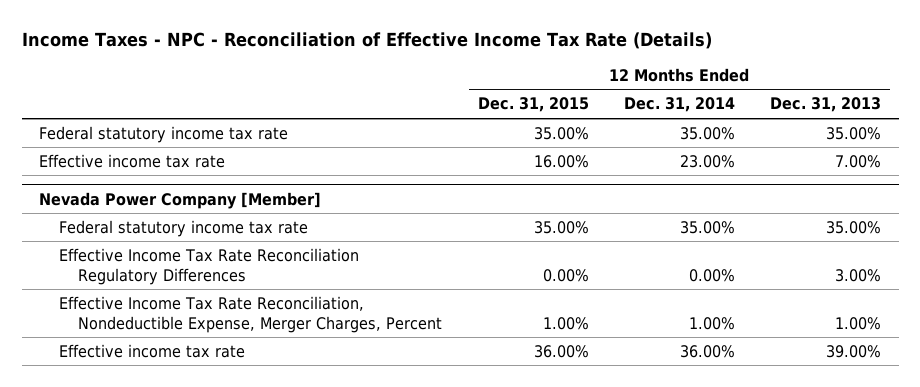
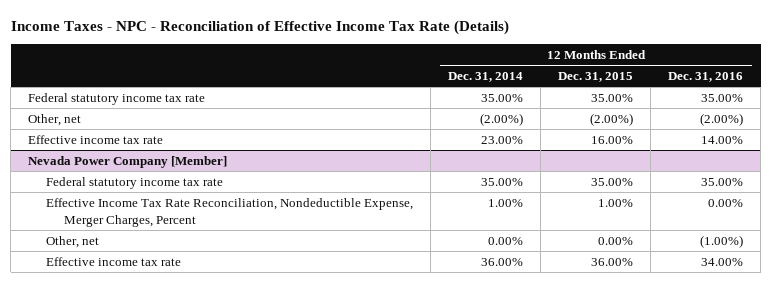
- | 12 Months Ended Dec. 31, 2015 | 12 Months Ended Dec. 31, 2014 | 12 Months Ended Dec. 31, 2013
+ | 12 Months Ended Dec. 31, 2014 | 12 Months Ended Dec. 31, 2015 | 12 Months Ended Dec. 31, 2016
+ Other, net | (2.00%) | (2.00%) | (2.00%)
@ Nevada Power Company [Member]
- Effective Income Tax Rate Reconciliation Regulatory Differences | 0.00% | 0.00% | 3.00%
+ Other, net | 0.00% | 0.00% | (1.00%)

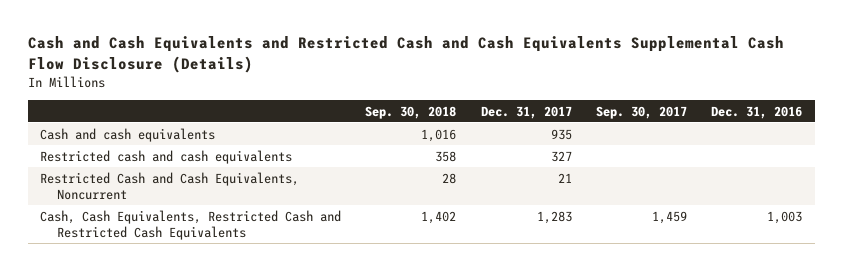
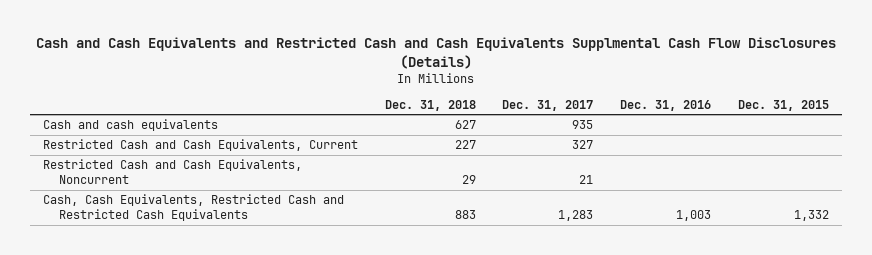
- Cash and Cash Equivalents and Restricted Cash and Cash Equivalents Supplemental Cash Flow Disclosure (Details)
+ Cash and Cash Equivalents and Restricted Cash and Cash Equivalents Supplmental Cash Flow Disclosures (Details)
- | Sep. 30, 2018 | Dec. 31, 2017 | Sep. 30, 2017 | Dec. 31, 2016
+ | Dec. 31, 2018 | Dec. 31, 2017 | Dec. 31, 2016 | Dec. 31, 2015
- Restricted cash and cash equivalents | 358 | 327 | |
+ Restricted Cash and Cash Equivalents, Current | 227 | 327 | |

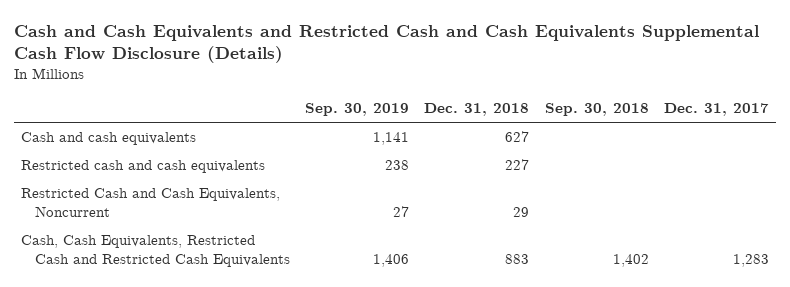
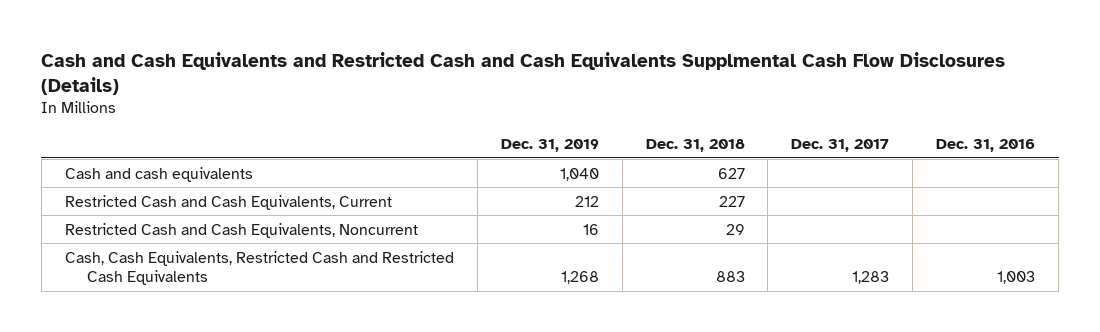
- Cash and Cash Equivalents and Restricted Cash and Cash Equivalents Supplemental Cash Flow Disclosure (Details)
+ Cash and Cash Equivalents and Restricted Cash and Cash Equivalents Supplmental Cash Flow Disclosures (Details)
- | Sep. 30, 2019 | Dec. 31, 2018 | Sep. 30, 2018 | Dec. 31, 2017
+ | Dec. 31, 2019 | Dec. 31, 2018 | Dec. 31, 2017 | Dec. 31, 2016
- Restricted cash and cash equivalents | 238 | 227 | |
+ Restricted Cash and Cash Equivalents, Current | 212 | 227 | |

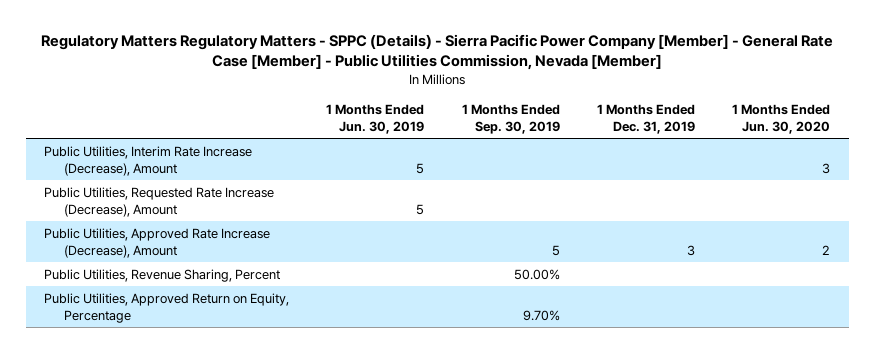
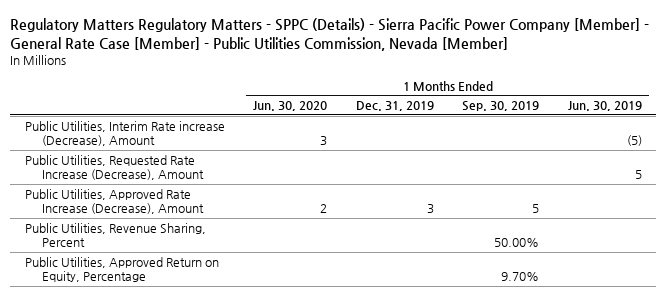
- | 1 Months Ended Jun. 30, 2019 | 1 Months Ended Sep. 30, 2019 | 1 Months Ended Dec. 31, 2019 | 1 Months Ended Jun. 30, 2020
+ | 1 Months Ended Jun. 30, 2020 | 1 Months Ended Dec. 31, 2019 | 1 Months Ended Sep. 30, 2019 | 1 Months Ended Jun. 30, 2019
- Public Utilities, Interim Rate Increase (Decrease), Amount | 5 | | | 3
+ Public Utilities, Interim Rate increase (Decrease), Amount | 3 | | | (5)

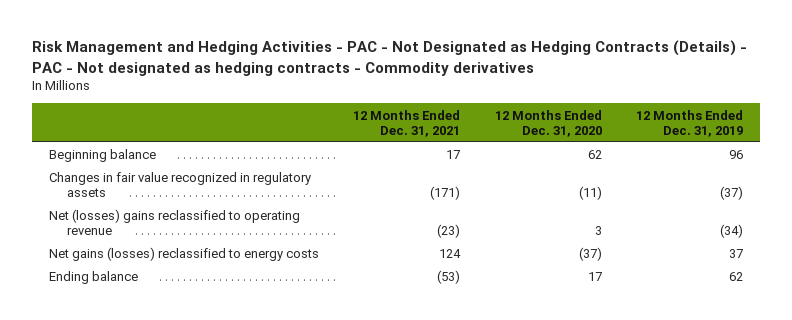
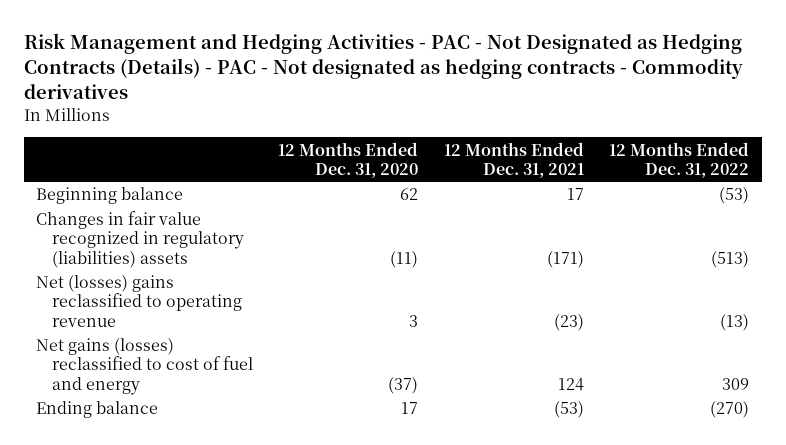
- | 12 Months Ended Dec. 31, 2021 | 12 Months Ended Dec. 31, 2020 | 12 Months Ended Dec. 31, 2019
+ | 12 Months Ended Dec. 31, 2020 | 12 Months Ended Dec. 31, 2021 | 12 Months Ended Dec. 31, 2022
- Changes in fair value recognized in regulatory assets | (171) | (11) | (37)
+ Changes in fair value recognized in regulatory (liabilities) assets | (11) | (171) | (513)
- Net gains (losses) reclassified to energy costs | 124 | (37) | 37
+ Net gains (losses) reclassified to cost of fuel and energy | (37) | 124 | 309

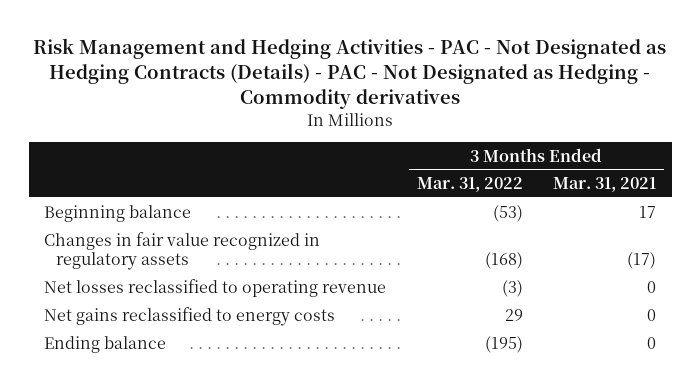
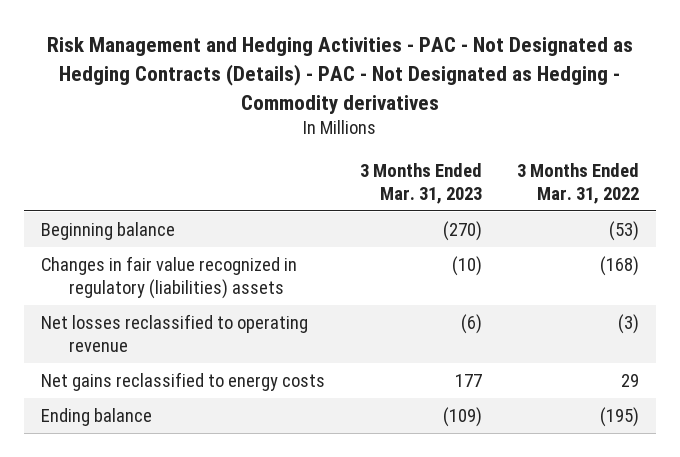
- | 3 Months Ended Mar. 31, 2022 | 3 Months Ended Mar. 31, 2021
+ | 3 Months Ended Mar. 31, 2023 | 3 Months Ended Mar. 31, 2022
- Changes in fair value recognized in regulatory assets | (168) | (17)
+ Changes in fair value recognized in regulatory (liabilities) assets | (10) | (168)

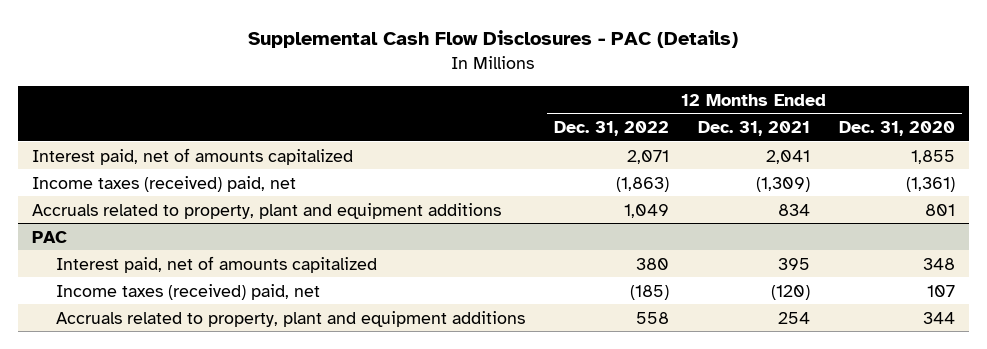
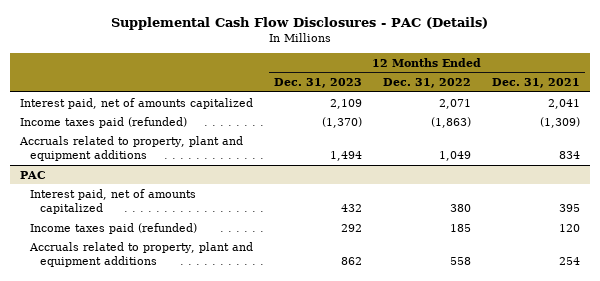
- | 12 Months Ended Dec. 31, 2022 | 12 Months Ended Dec. 31, 2021 | 12 Months Ended Dec. 31, 2020
+ | 12 Months Ended Dec. 31, 2023 | 12 Months Ended Dec. 31, 2022 | 12 Months Ended Dec. 31, 2021
- Income taxes (received) paid, net | (1,863) | (1,309) | (1,361)
+ Income taxes paid (refunded) | (1,370) | (1,863) | (1,309)
@ PAC
- Income taxes (received) paid, net | (185) | (120) | 107
+ Income taxes paid (refunded) | 292 | 185 | 120

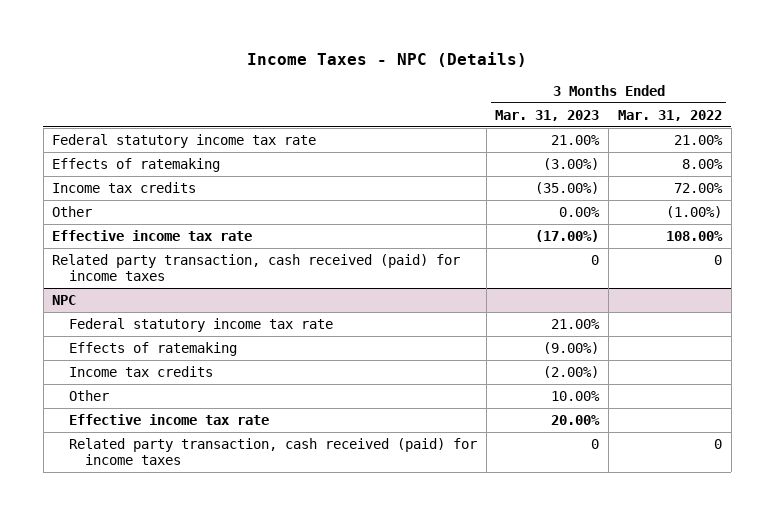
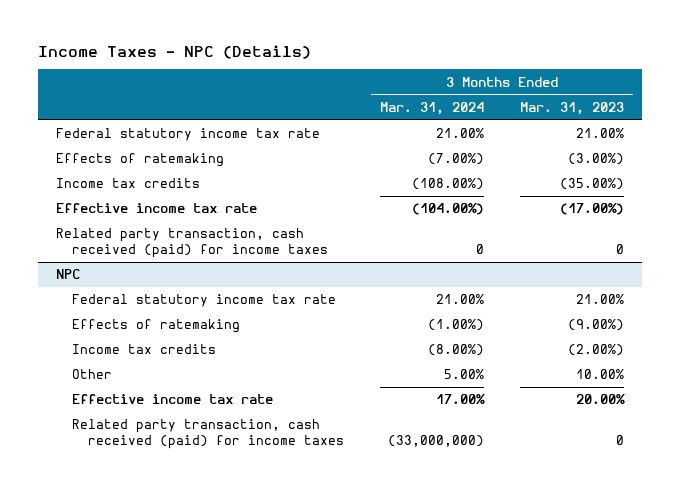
- | 3 Months Ended Mar. 31, 2023 | 3 Months Ended Mar. 31, 2022
+ | 3 Months Ended Mar. 31, 2024 | 3 Months Ended Mar. 31, 2023
- Other | 0.00% | (1.00%)

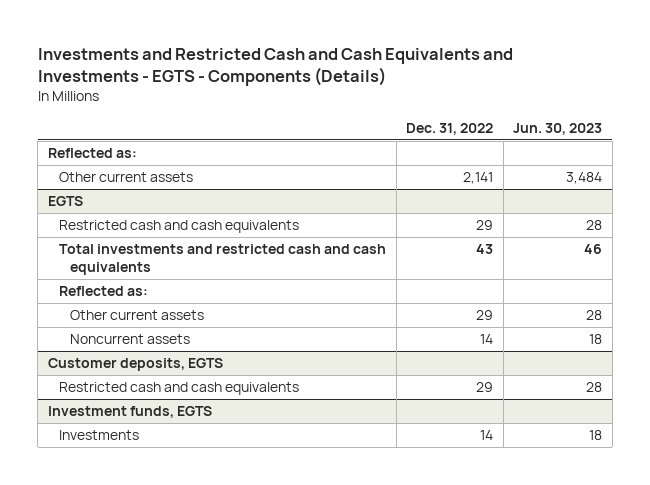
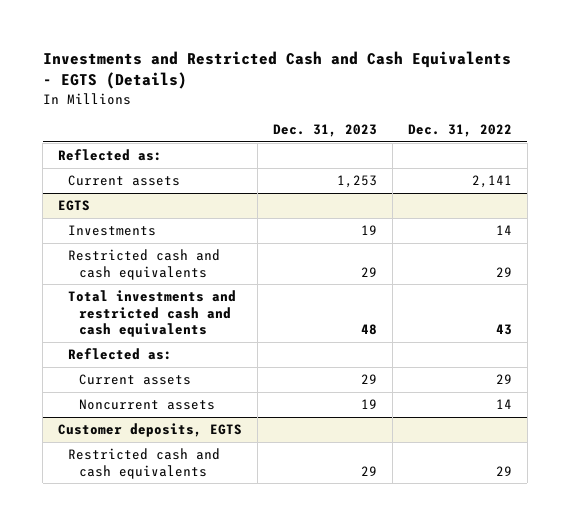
- Investments and Restricted Cash and Cash Equivalents and Investments - EGTS - Components (Details)
+ Investments and Restricted Cash and Cash Equivalents - EGTS (Details)
- | Dec. 31, 2022 | Jun. 30, 2023
+ | Dec. 31, 2023 | Dec. 31, 2022
- Other current assets | 2,141 | 3,484
+ Current assets | 1,253 | 2,141
@ EGTS
+ Investments | 19 | 14
- Other current assets | 29 | 28
+ Current assets | 29 | 29
- Investment funds, EGTS
- Investments | 14 | 18

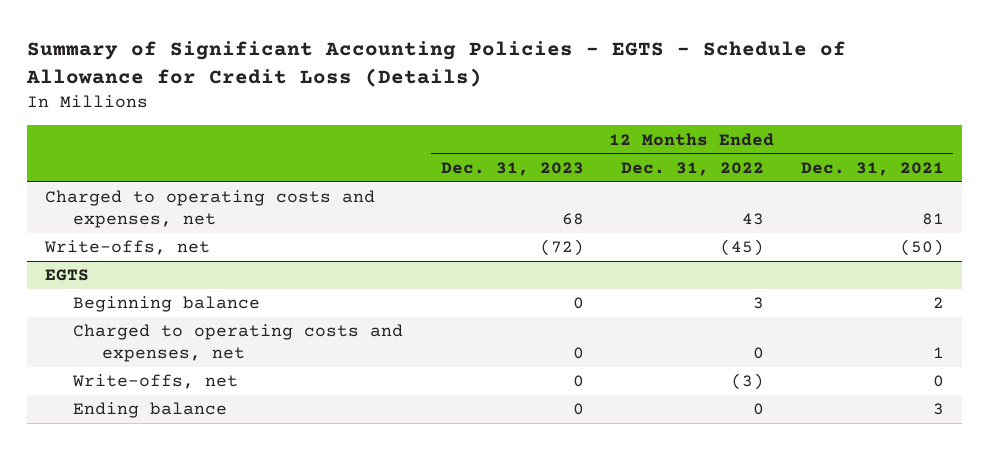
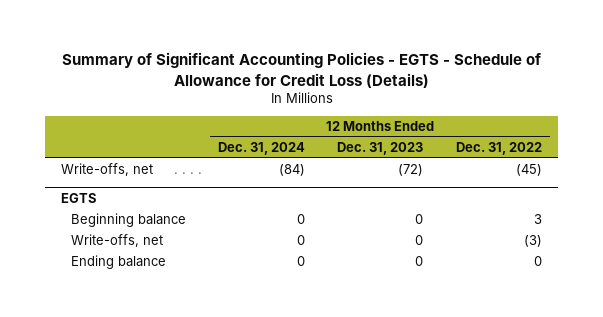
- | 12 Months Ended Dec. 31, 2023 | 12 Months Ended Dec. 31, 2022 | 12 Months Ended Dec. 31, 2021
+ | 12 Months Ended Dec. 31, 2024 | 12 Months Ended Dec. 31, 2023 | 12 Months Ended Dec. 31, 2022
- Charged to operating costs and expenses, net | 68 | 43 | 81
@ EGTS
- Charged to operating costs and expenses, net | 0 | 0 | 1

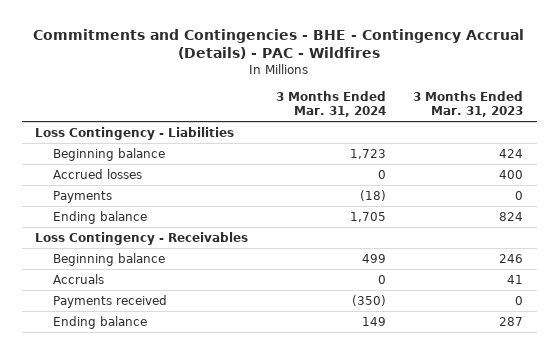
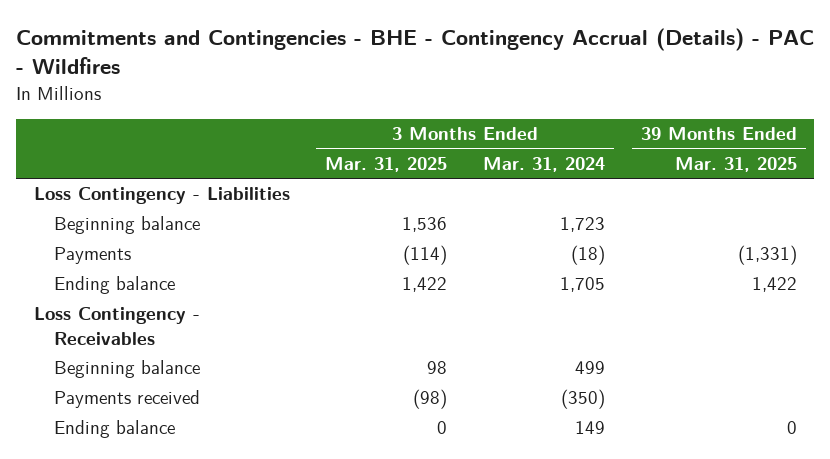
- | 3 Months Ended Mar. 31, 2024 | 3 Months Ended Mar. 31, 2023
+ | 3 Months Ended Mar. 31, 2025 | 3 Months Ended Mar. 31, 2024 | 39 Months Ended Mar. 31, 2025
- Accrued losses | 0 | 400
- Accruals | 0 | 41

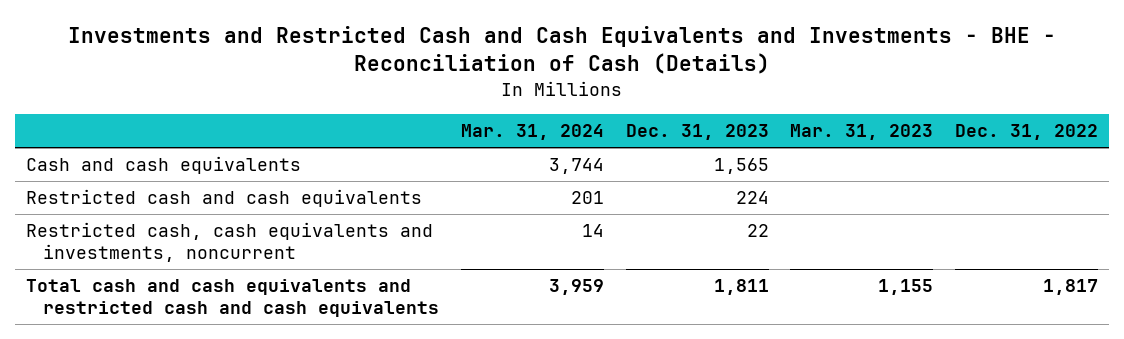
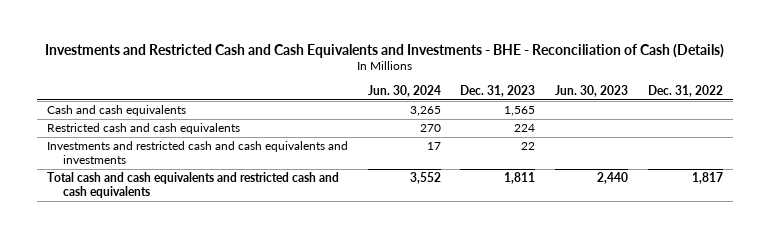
- | Mar. 31, 2024 | Dec. 31, 2023 | Mar. 31, 2023 | Dec. 31, 2022
+ | Jun. 30, 2024 | Dec. 31, 2023 | Jun. 30, 2023 | Dec. 31, 2022
- Restricted cash, cash equivalents and investments, noncurrent | 14 | 22 | |
+ Investments and restricted cash and cash equivalents and investments | 17 | 22 | |

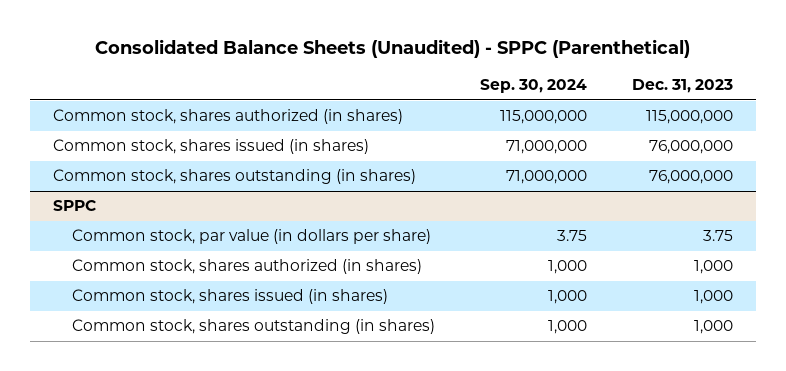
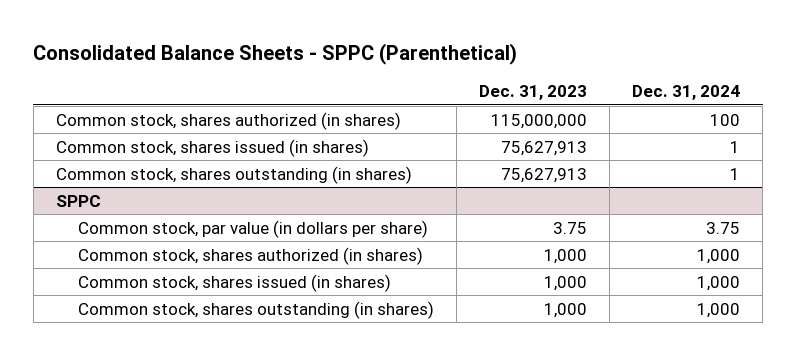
- Consolidated Balance Sheets (Unaudited) - SPPC (Parenthetical)
+ Consolidated Balance Sheets - SPPC (Parenthetical)
- | Sep. 30, 2024 | Dec. 31, 2023
+ | Dec. 31, 2023 | Dec. 31, 2024
- Common stock, shares issued (in shares) | 71,000,000 | 76,000,000
- Common stock, shares outstanding (in shares) | 71,000,000 | 76,000,000
+ Common stock, shares issued (in shares) | 75,627,913 | 1
+ Common stock, shares outstanding (in shares) | 75,627,913 | 1

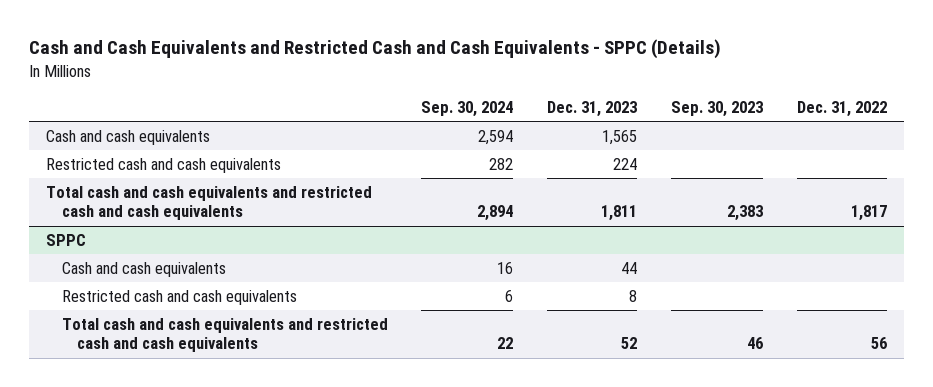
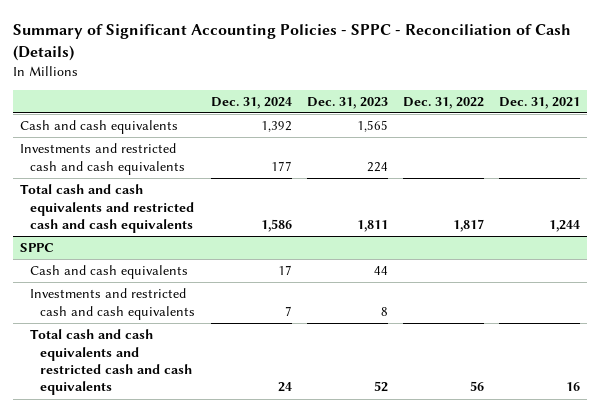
- Cash and Cash Equivalents and Restricted Cash and Cash Equivalents - SPPC (Details)
+ Summary of Significant Accounting Policies - SPPC - Reconciliation of Cash (Details)
- | Sep. 30, 2024 | Dec. 31, 2023 | Sep. 30, 2023 | Dec. 31, 2022
+ | Dec. 31, 2024 | Dec. 31, 2023 | Dec. 31, 2022 | Dec. 31, 2021
- Restricted cash and cash equivalents | 282 | 224 | |
+ Investments and restricted cash and cash equivalents | 177 | 224 | |
@ SPPC
- Restricted cash and cash equivalents | 6 | 8 | |
+ Investments and restricted cash and cash equivalents | 7 | 8 | |

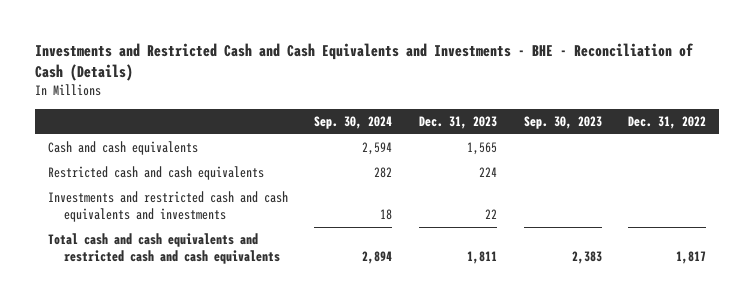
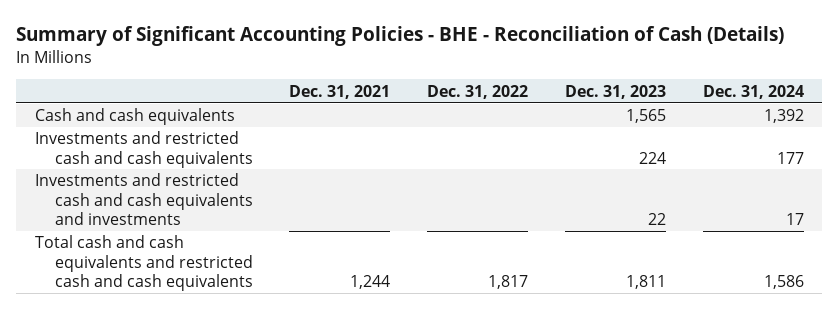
- Investments and Restricted Cash and Cash Equivalents and Investments - BHE - Reconciliation of Cash (Details)
+ Summary of Significant Accounting Policies - BHE - Reconciliation of Cash (Details)
- | Sep. 30, 2024 | Dec. 31, 2023 | Sep. 30, 2023 | Dec. 31, 2022
+ | Dec. 31, 2021 | Dec. 31, 2022 | Dec. 31, 2023 | Dec. 31, 2024
- Restricted cash and cash equivalents | 282 | 224 | |
+ Investments and restricted cash and cash equivalents | | | 224 | 177

